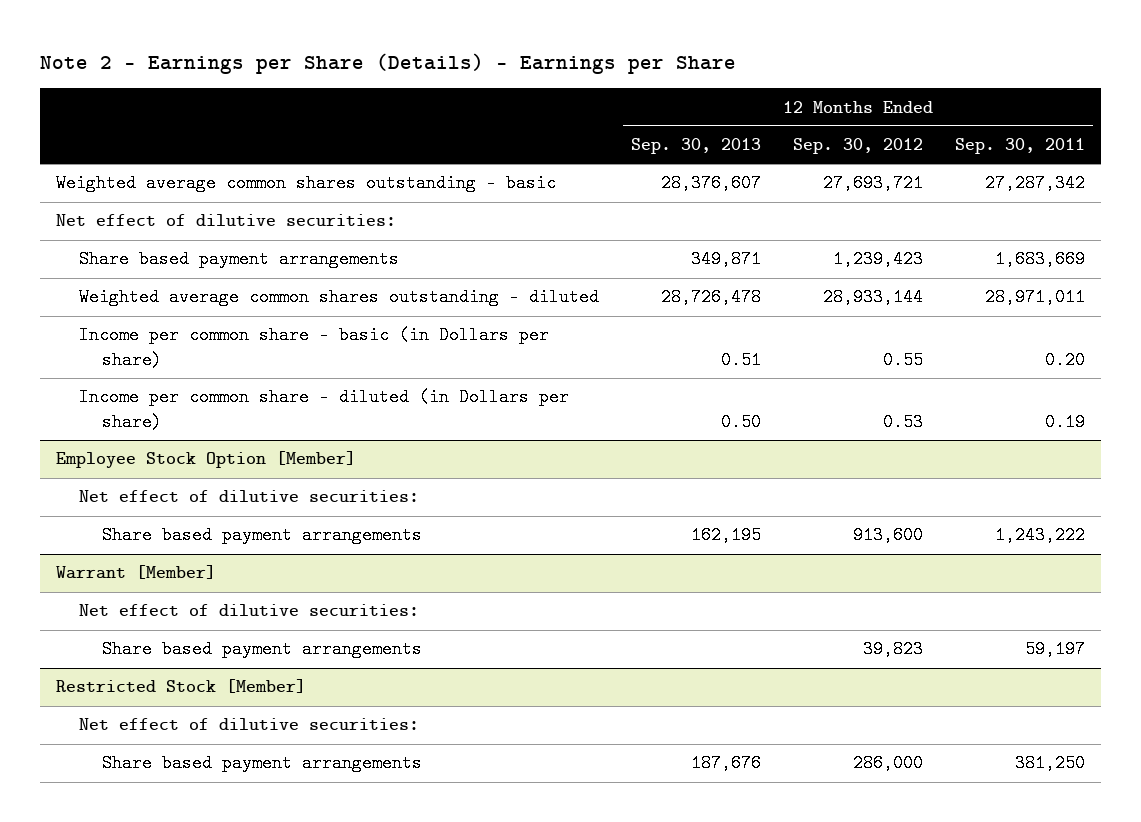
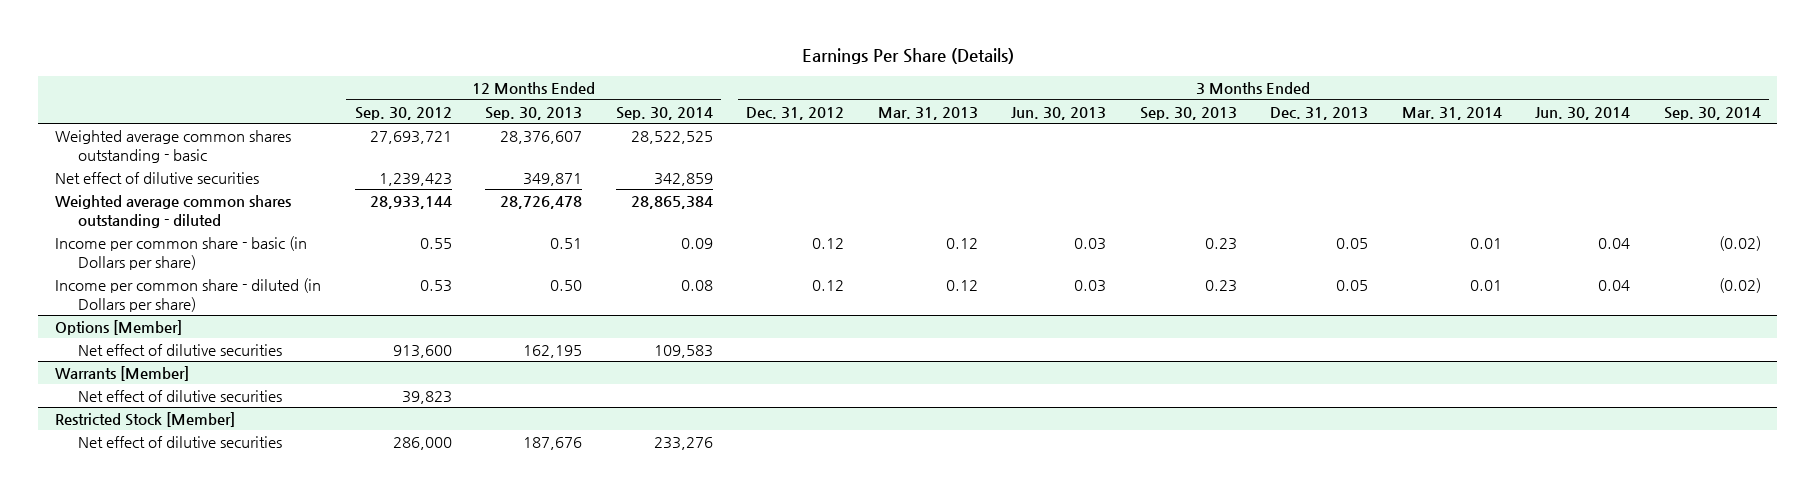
- Note 2 - Earnings per Share (Details) - Earnings per Share
+ Earnings Per Share (Details)
- | 12 Months Ended Sep. 30, 2013 | 12 Months Ended Sep. 30, 2012 | 12 Months Ended Sep. 30, 2011
+ | 12 Months Ended Sep. 30, 2012 | 12 Months Ended Sep. 30, 2013 | 12 Months Ended Sep. 30, 2014 | 3 Months Ended Dec. 31, 2012 | 3 Months Ended Mar. 31, 2013 | 3 Months Ended Jun. 30, 2013 | 3 Months Ended Sep. 30, 2013 | 3 Months Ended Dec. 31, 2013 | 3 Months Ended Mar. 31, 2014 | 3 Months Ended Jun. 30, 2014 | 3 Months Ended Sep. 30, 2014
- Net effect of dilutive securities:
- Share based payment arrangements | 349,871 | 1,239,423 | 1,683,669
+ Net effect of dilutive securities | 1,239,423 | 349,871 | 342,859 | | | | | | | |
- Employee Stock Option [Member]
- Net effect of dilutive securities:
- Share based payment arrangements | 162,195 | 913,600 | 1,243,222
- Warrant [Member]
- Net effect of dilutive securities:
- Share based payment arrangements | | 39,823 | 59,197
+ Options [Member]
+ Net effect of dilutive securities | 913,600 | 162,195 | 109,583 | | | | | | | |
+ Warrants [Member]
+ Net effect of dilutive securities | 39,823 | | | | | | | | | |
@ Restricted Stock [Member]
- Net effect of dilutive securities:
- Share based payment arrangements | 187,676 | 286,000 | 381,250
+ Net effect of dilutive securities | 286,000 | 187,676 | 233,276 | | | | | | | |

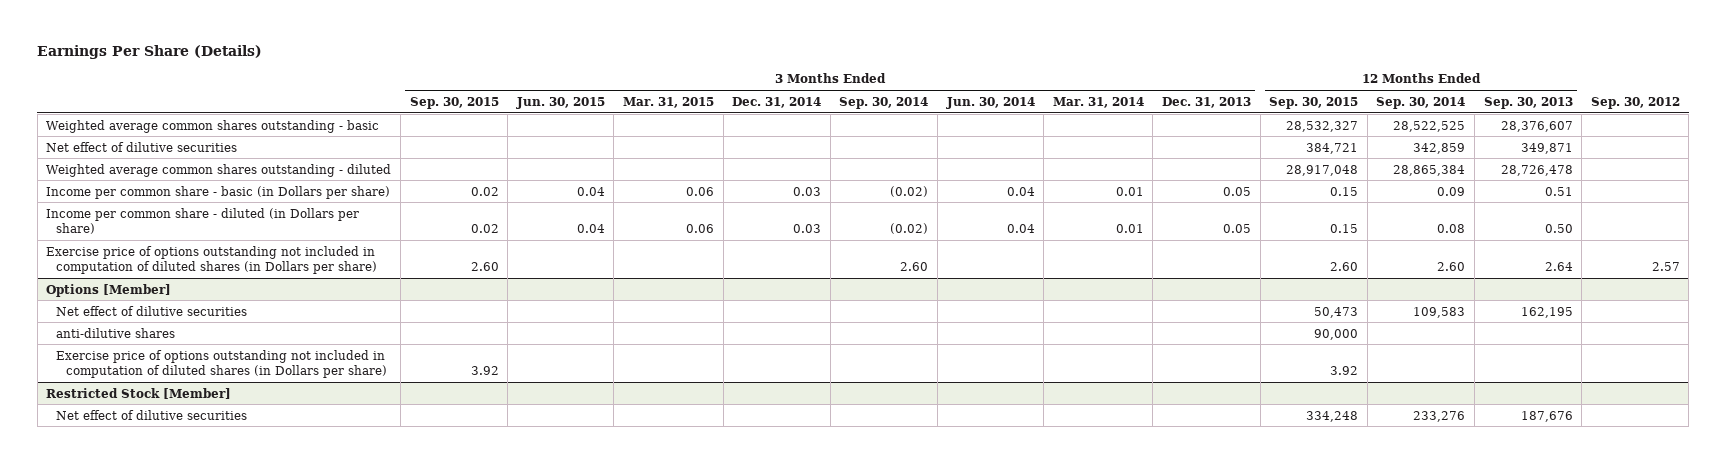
- | 12 Months Ended Sep. 30, 2012 | 12 Months Ended Sep. 30, 2013 | 12 Months Ended Sep. 30, 2014 | 3 Months Ended Dec. 31, 2012 | 3 Months Ended Mar. 31, 2013 | 3 Months Ended Jun. 30, 2013 | 3 Months Ended Sep. 30, 2013 | 3 Months Ended Dec. 31, 2013 | 3 Months Ended Mar. 31, 2014 | 3 Months Ended Jun. 30, 2014 | 3 Months Ended Sep. 30, 2014
+ | 3 Months Ended Sep. 30, 2015 | 3 Months Ended Jun. 30, 2015 | 3 Months Ended Mar. 31, 2015 | 3 Months Ended Dec. 31, 2014 | 3 Months Ended Sep. 30, 2014 | 3 Months Ended Jun. 30, 2014 | 3 Months Ended Mar. 31, 2014 | 3 Months Ended Dec. 31, 2013 | 12 Months Ended Sep. 30, 2015 | 12 Months Ended Sep. 30, 2014 | 12 Months Ended Sep. 30, 2013 | Sep. 30, 2012
+ Exercise price of options outstanding not included in computation of diluted shares (in Dollars per share) | 2.60 | | | | 2.60 | | | | 2.60 | 2.60 | 2.64 | 2.57
- Warrants [Member]
- Net effect of dilutive securities | 39,823 | | | | | | | | | |
@ Options [Member]
+ anti-dilutive shares | | | | | | | | | 90,000 | | |
+ Exercise price of options outstanding not included in computation of diluted shares (in Dollars per share) | 3.92 | | | | | | | | 3.92 | | |

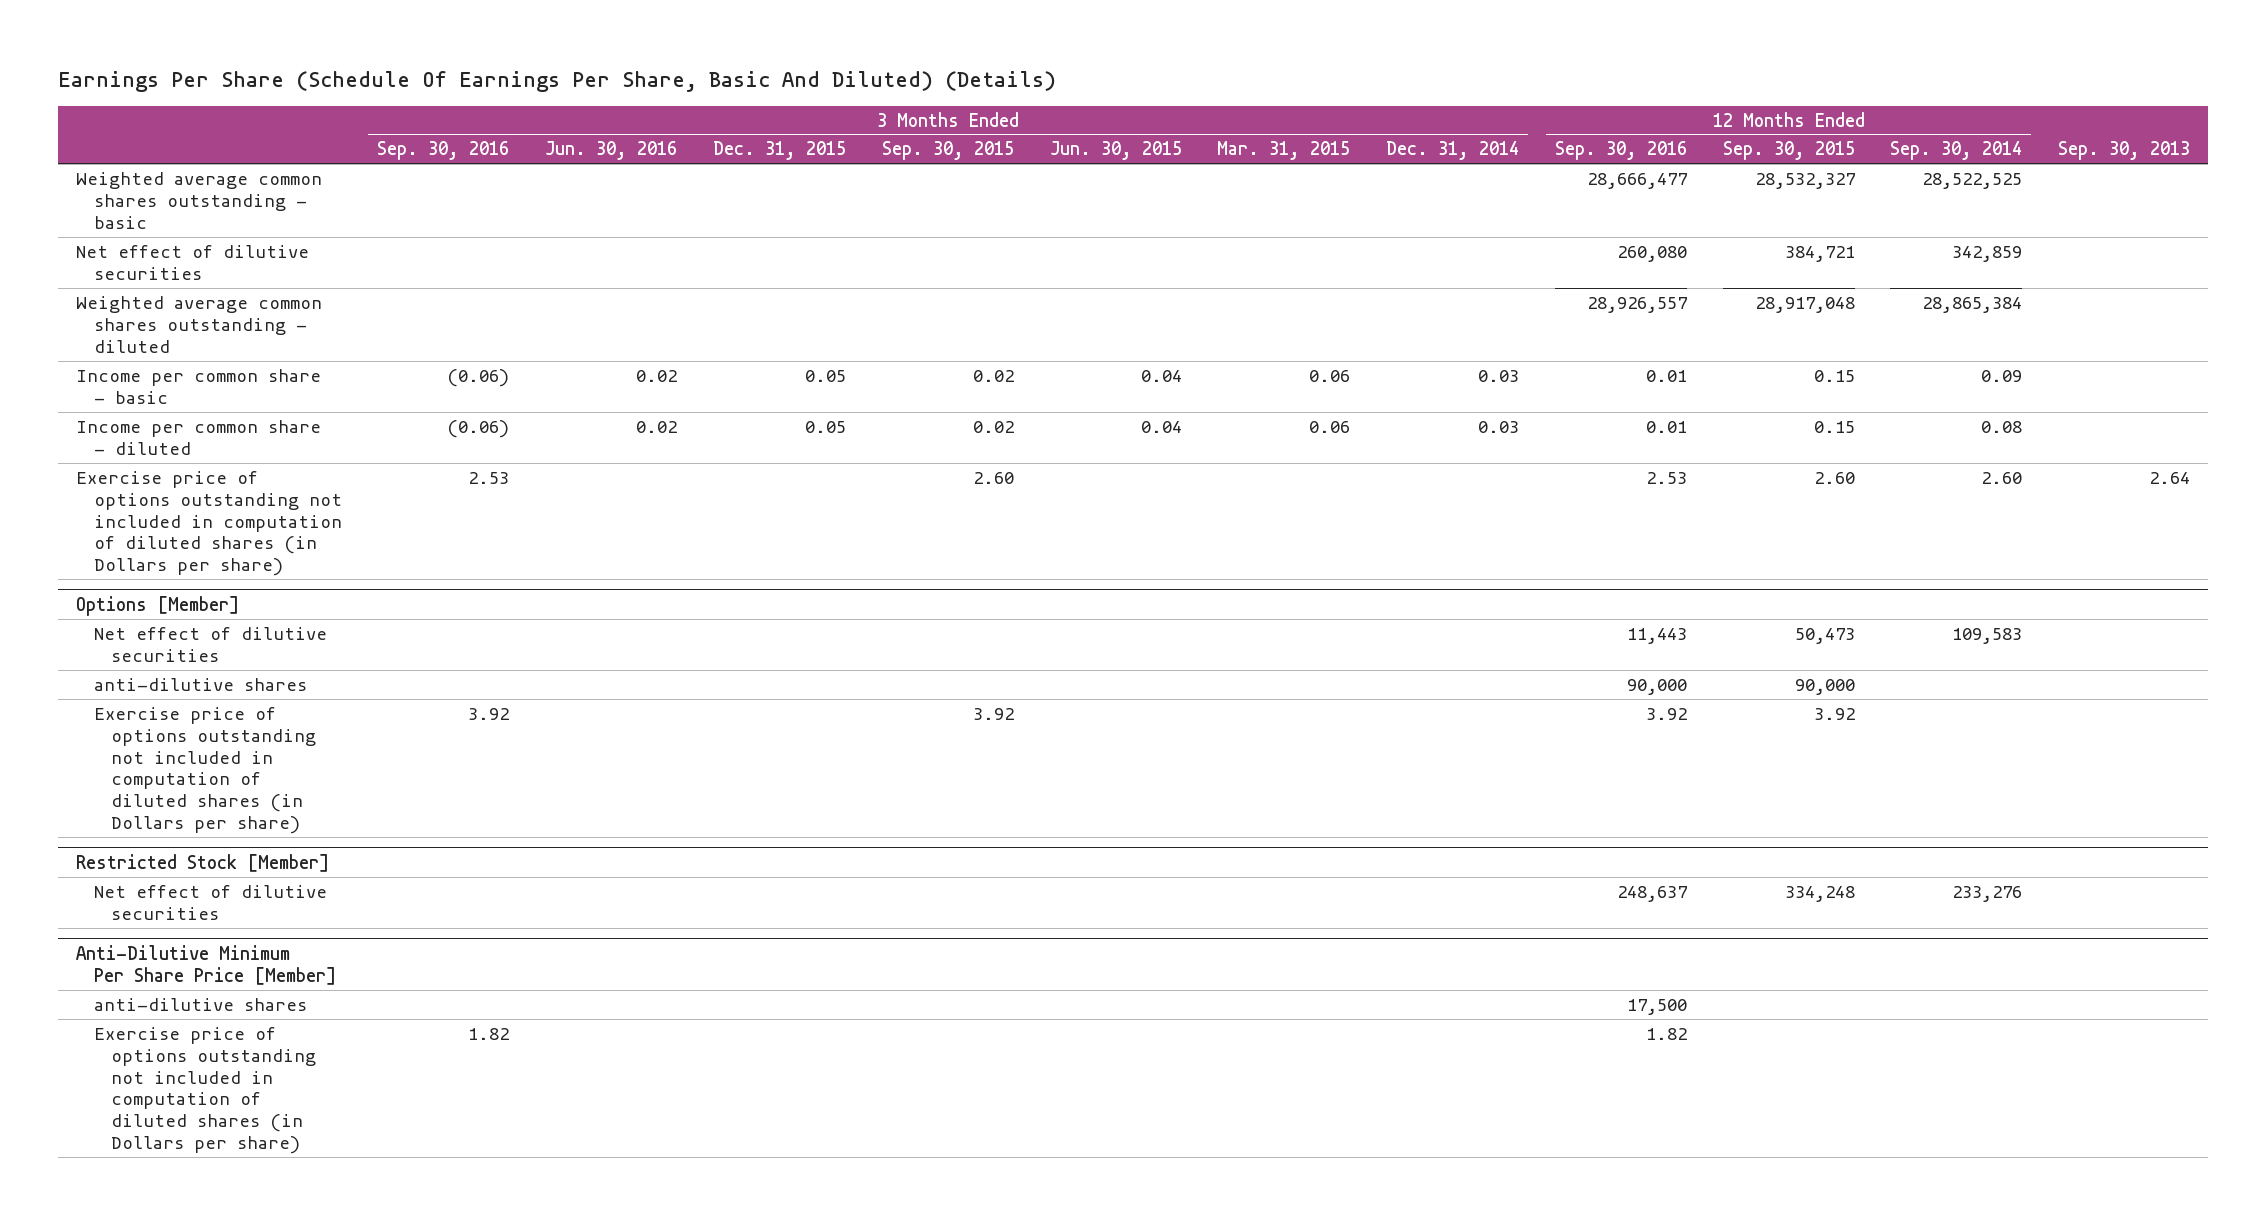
- Earnings Per Share (Details)
+ Earnings Per Share (Schedule Of Earnings Per Share, Basic And Diluted) (Details)
- | 3 Months Ended Sep. 30, 2015 | 3 Months Ended Jun. 30, 2015 | 3 Months Ended Mar. 31, 2015 | 3 Months Ended Dec. 31, 2014 | 3 Months Ended Sep. 30, 2014 | 3 Months Ended Jun. 30, 2014 | 3 Months Ended Mar. 31, 2014 | 3 Months Ended Dec. 31, 2013 | 12 Months Ended Sep. 30, 2015 | 12 Months Ended Sep. 30, 2014 | 12 Months Ended Sep. 30, 2013 | Sep. 30, 2012
+ | 3 Months Ended Sep. 30, 2016 | 3 Months Ended Jun. 30, 2016 | 3 Months Ended Dec. 31, 2015 | 3 Months Ended Sep. 30, 2015 | 3 Months Ended Jun. 30, 2015 | 3 Months Ended Mar. 31, 2015 | 3 Months Ended Dec. 31, 2014 | 12 Months Ended Sep. 30, 2016 | 12 Months Ended Sep. 30, 2015 | 12 Months Ended Sep. 30, 2014 | Sep. 30, 2013
- Income per common share - basic (in Dollars per share) | 0.02 | 0.04 | 0.06 | 0.03 | (0.02) | 0.04 | 0.01 | 0.05 | 0.15 | 0.09 | 0.51 |
- Income per common share - diluted (in Dollars per share) | 0.02 | 0.04 | 0.06 | 0.03 | (0.02) | 0.04 | 0.01 | 0.05 | 0.15 | 0.08 | 0.50 |
+ Income per common share - basic | (0.06) | 0.02 | 0.05 | 0.02 | 0.04 | 0.06 | 0.03 | 0.01 | 0.15 | 0.09 |
+ Income per common share - diluted | (0.06) | 0.02 | 0.05 | 0.02 | 0.04 | 0.06 | 0.03 | 0.01 | 0.15 | 0.08 |
+ Anti-Dilutive Minimum Per Share Price [Member]
+ anti-dilutive shares | | | | | | | | 17,500 | | |
+ Exercise price of options outstanding not included in computation of diluted shares (in Dollars per share) | 1.82 | | | | | | | 1.82 | | |

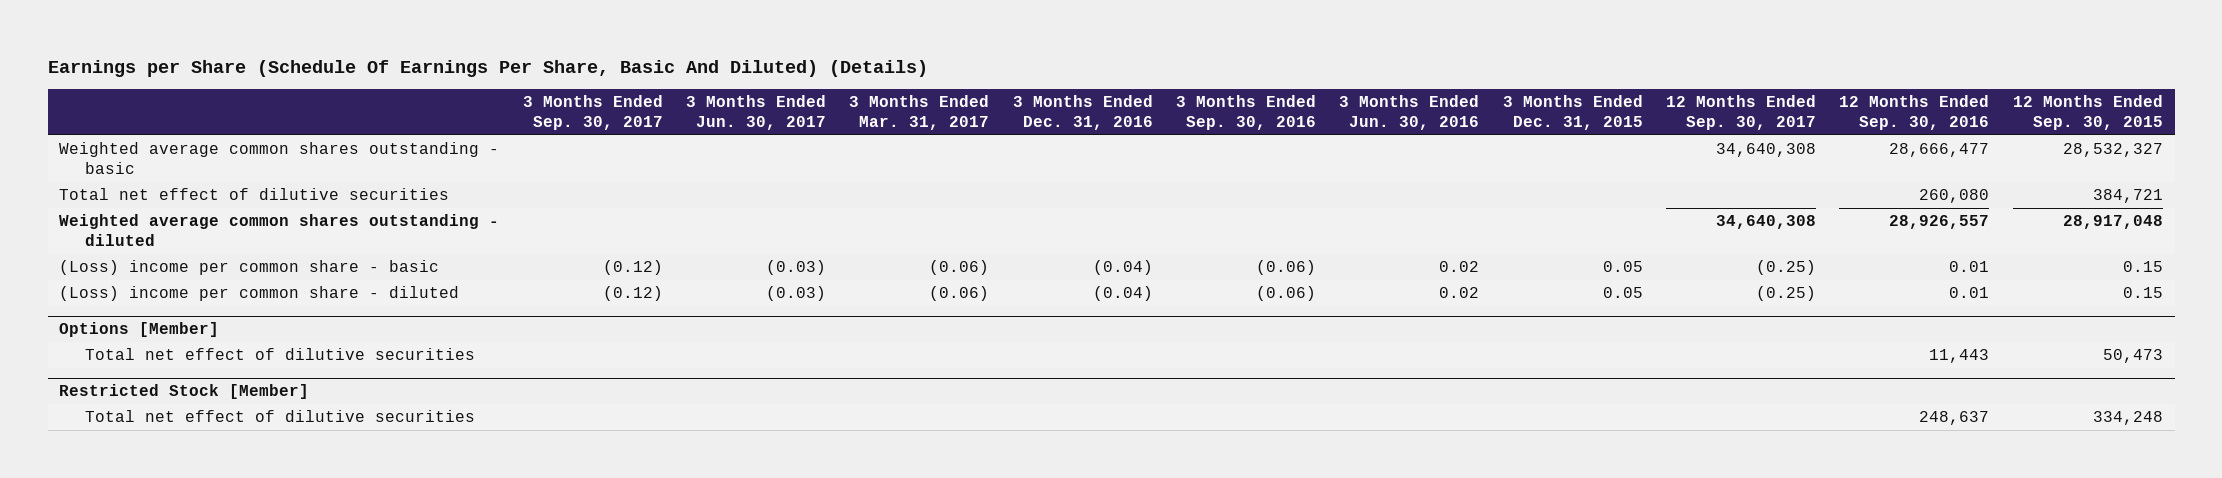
- Earnings Per Share (Schedule Of Earnings Per Share, Basic And Diluted) (Details)
+ Earnings per Share (Schedule Of Earnings Per Share, Basic And Diluted) (Details)
- | 3 Months Ended Sep. 30, 2016 | 3 Months Ended Jun. 30, 2016 | 3 Months Ended Dec. 31, 2015 | 3 Months Ended Sep. 30, 2015 | 3 Months Ended Jun. 30, 2015 | 3 Months Ended Mar. 31, 2015 | 3 Months Ended Dec. 31, 2014 | 12 Months Ended Sep. 30, 2016 | 12 Months Ended Sep. 30, 2015 | 12 Months Ended Sep. 30, 2014 | Sep. 30, 2013
+ | 3 Months Ended Sep. 30, 2017 | 3 Months Ended Jun. 30, 2017 | 3 Months Ended Mar. 31, 2017 | 3 Months Ended Dec. 31, 2016 | 3 Months Ended Sep. 30, 2016 | 3 Months Ended Jun. 30, 2016 | 3 Months Ended Dec. 31, 2015 | 12 Months Ended Sep. 30, 2017 | 12 Months Ended Sep. 30, 2016 | 12 Months Ended Sep. 30, 2015
- Net effect of dilutive securities | | | | | | | | 260,080 | 384,721 | 342,859 |
+ Total net effect of dilutive securities | | | | | | | | | 260,080 | 384,721
- Income per common share - basic | (0.06) | 0.02 | 0.05 | 0.02 | 0.04 | 0.06 | 0.03 | 0.01 | 0.15 | 0.09 |
- Income per common share - diluted | (0.06) | 0.02 | 0.05 | 0.02 | 0.04 | 0.06 | 0.03 | 0.01 | 0.15 | 0.08 |
- Exercise price of options outstanding not included in computation of diluted shares (in Dollars per share) | 2.53 | | | 2.60 | | | | 2.53 | 2.60 | 2.60 | 2.64
+ (Loss) income per common share - basic | (0.12) | (0.03) | (0.06) | (0.04) | (0.06) | 0.02 | 0.05 | (0.25) | 0.01 | 0.15
+ (Loss) income per common share - diluted | (0.12) | (0.03) | (0.06) | (0.04) | (0.06) | 0.02 | 0.05 | (0.25) | 0.01 | 0.15
@ Options [Member]
- Net effect of dilutive securities | | | | | | | | 11,443 | 50,473 | 109,583 |
- anti-dilutive shares | | | | | | | | 90,000 | 90,000 | |
- Exercise price of options outstanding not included in computation of diluted shares (in Dollars per share) | 3.92 | | | 3.92 | | | | 3.92 | 3.92 | |
+ Total net effect of dilutive securities | | | | | | | | | 11,443 | 50,473
@ Restricted Stock [Member]
- Net effect of dilutive securities | | | | | | | | 248,637 | 334,248 | 233,276 |
- Anti-Dilutive Minimum Per Share Price [Member]
- anti-dilutive shares | | | | | | | | 17,500 | | |
- Exercise price of options outstanding not included in computation of diluted shares (in Dollars per share) | 1.82 | | | | | | | 1.82 | | |
@ Restricted Stock [Member]
+ Total net effect of dilutive securities | | | | | | | | | 248,637 | 334,248

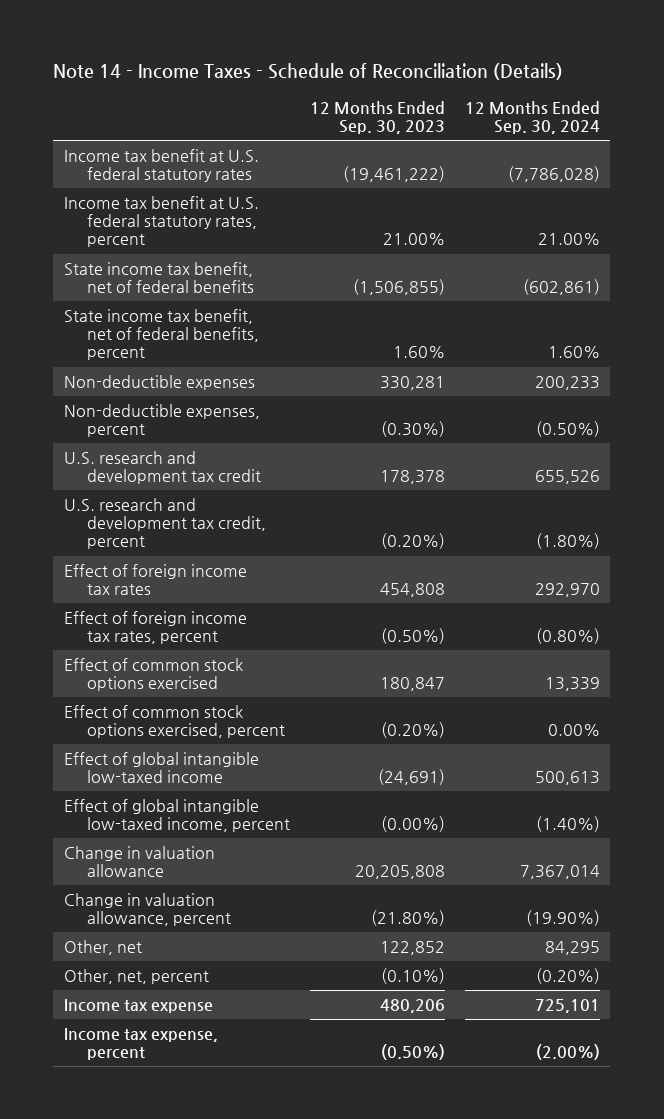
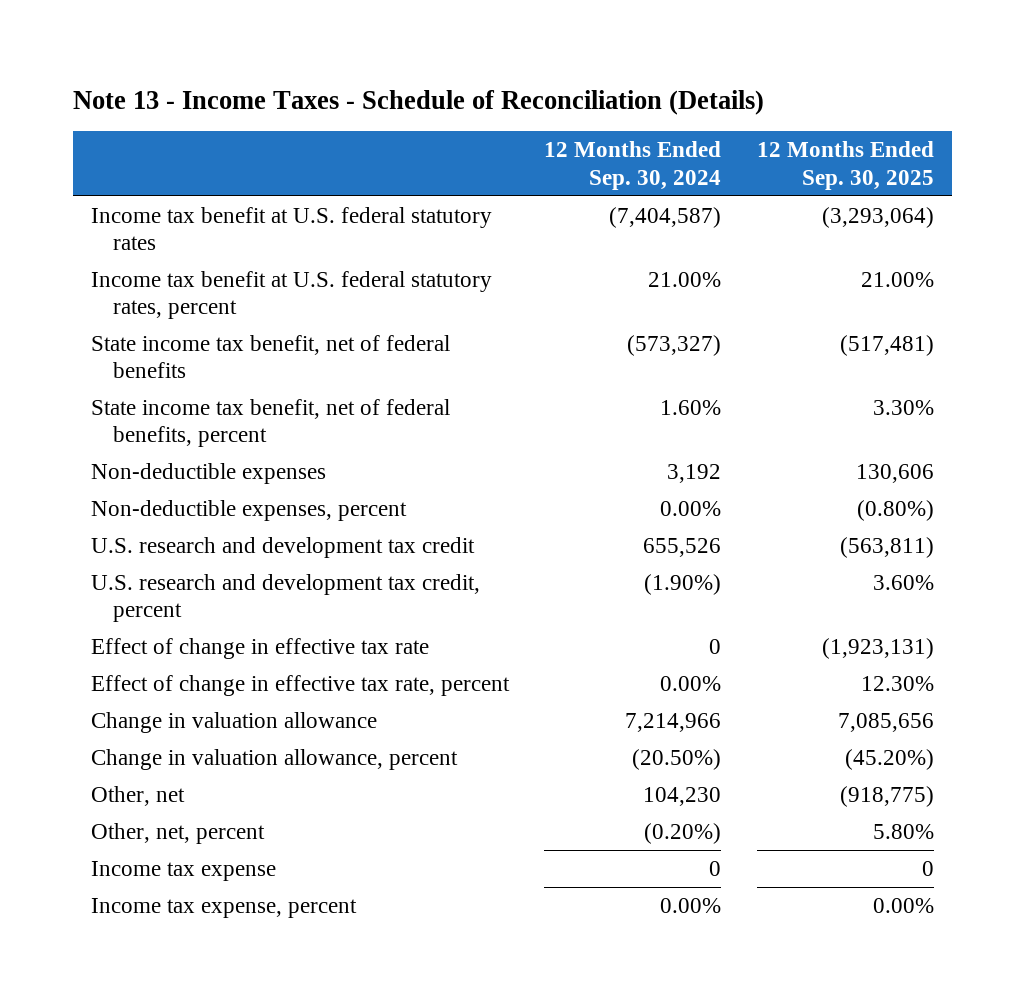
- Note 14 - Income Taxes - Schedule of Reconciliation (Details)
+ Note 13 - Income Taxes - Schedule of Reconciliation (Details)
- | 12 Months Ended Sep. 30, 2023 | 12 Months Ended Sep. 30, 2024
+ | 12 Months Ended Sep. 30, 2024 | 12 Months Ended Sep. 30, 2025
- Income tax benefit at U.S. federal statutory rates | (19,461,222) | (7,786,028)
+ Income tax benefit at U.S. federal statutory rates | (7,404,587) | (3,293,064)
- State income tax benefit, net of federal benefits | (1,506,855) | (602,861)
+ State income tax benefit, net of federal benefits | (573,327) | (517,481)
- Non-deductible expenses | 330,281 | 200,233
- Non-deductible expenses, percent | (0.30%) | (0.50%)
+ Non-deductible expenses | 3,192 | 130,606
+ Non-deductible expenses, percent | 0.00% | (0.80%)
- U.S. research and development tax credit, percent | (0.20%) | (1.80%)
- Effect of foreign income tax rates | 454,808 | 292,970
- Effect of foreign income tax rates, percent | (0.50%) | (0.80%)
- Effect of common stock options exercised | 180,847 | 13,339
- Effect of common stock options exercised, percent | (0.20%) | 0.00%
- Effect of global intangible low-taxed income | (24,691) | 500,613
- Effect of global intangible low-taxed income, percent | (0.00%) | (1.40%)
- Change in valuation allowance | 20,205,808 | 7,367,014
- Change in valuation allowance, percent | (21.80%) | (19.90%)
- Other, net | 122,852 | 84,295
+ U.S. research and development tax credit, percent | (1.90%) | 3.60%
+ Effect of change in effective tax rate | 0 | (1,923,131)
+ Effect of change in effective tax rate, percent | 0.00% | 12.30%
+ Change in valuation allowance | 7,214,966 | 7,085,656
+ Change in valuation allowance, percent | (20.50%) | (45.20%)
+ Other, net | 104,230 | (918,775)
- Income tax expense | 480,206 | 725,101
- Income tax expense, percent | (0.50%) | (2.00%)
+ Income tax expense | 0 | 0
+ Income tax expense, percent | 0.00% | 0.00%

